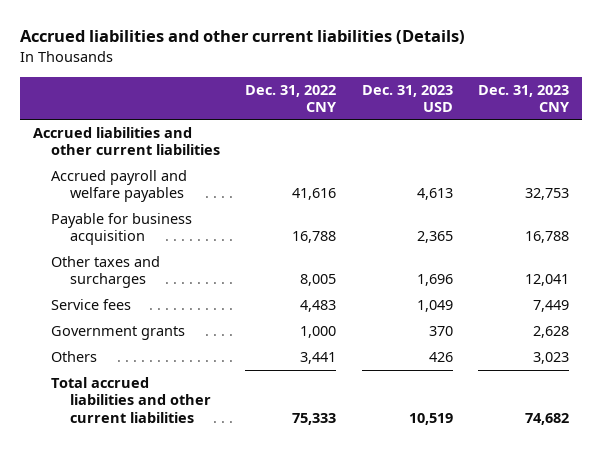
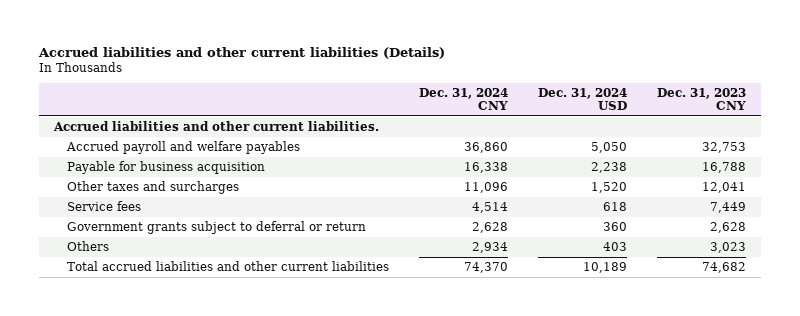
- | Dec. 31, 2022 CNY | Dec. 31, 2023 USD | Dec. 31, 2023 CNY
+ | Dec. 31, 2024 CNY | Dec. 31, 2024 USD | Dec. 31, 2023 CNY
- Accrued liabilities and other current liabilities
+ Accrued liabilities and other current liabilities.
- Government grants | 1,000 | 370 | 2,628
+ Government grants subject to deferral or return | 2,628 | 360 | 2,628

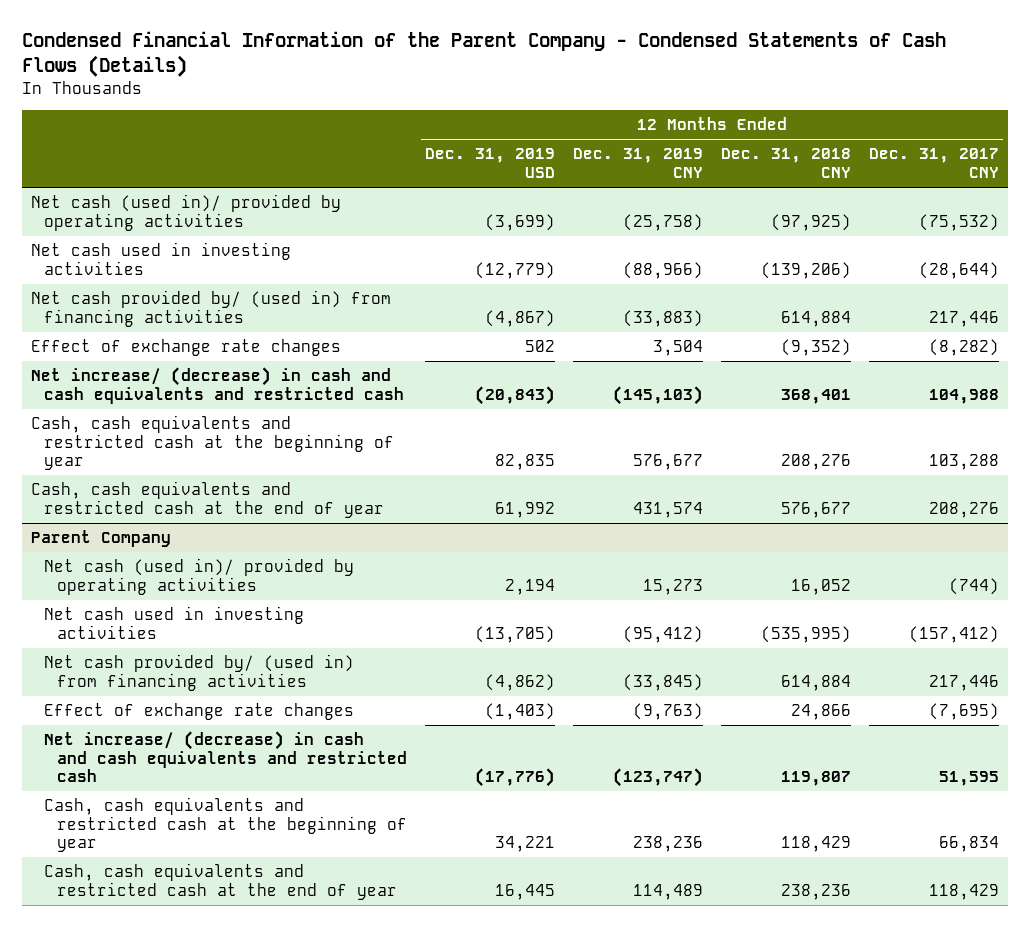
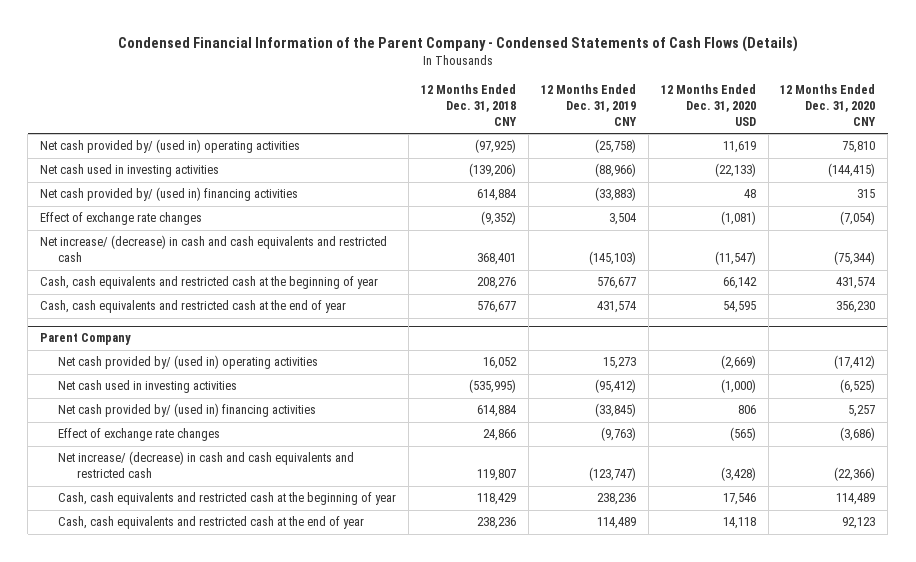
- | 12 Months Ended Dec. 31, 2019 USD | 12 Months Ended Dec. 31, 2019 CNY | 12 Months Ended Dec. 31, 2018 CNY | 12 Months Ended Dec. 31, 2017 CNY
+ | 12 Months Ended Dec. 31, 2018 CNY | 12 Months Ended Dec. 31, 2019 CNY | 12 Months Ended Dec. 31, 2020 USD | 12 Months Ended Dec. 31, 2020 CNY
- Net cash (used in)/ provided by operating activities | (3,699) | (25,758) | (97,925) | (75,532)
+ Net cash provided by/ (used in) operating activities | (97,925) | (25,758) | 11,619 | 75,810
- Net cash provided by/ (used in) from financing activities | (4,867) | (33,883) | 614,884 | 217,446
+ Net cash provided by/ (used in) financing activities | 614,884 | (33,883) | 48 | 315
@ Parent Company
- Net cash (used in)/ provided by operating activities | 2,194 | 15,273 | 16,052 | (744)
+ Net cash provided by/ (used in) operating activities | 16,052 | 15,273 | (2,669) | (17,412)
- Net cash provided by/ (used in) from financing activities | (4,862) | (33,845) | 614,884 | 217,446
+ Net cash provided by/ (used in) financing activities | 614,884 | (33,845) | 806 | 5,257

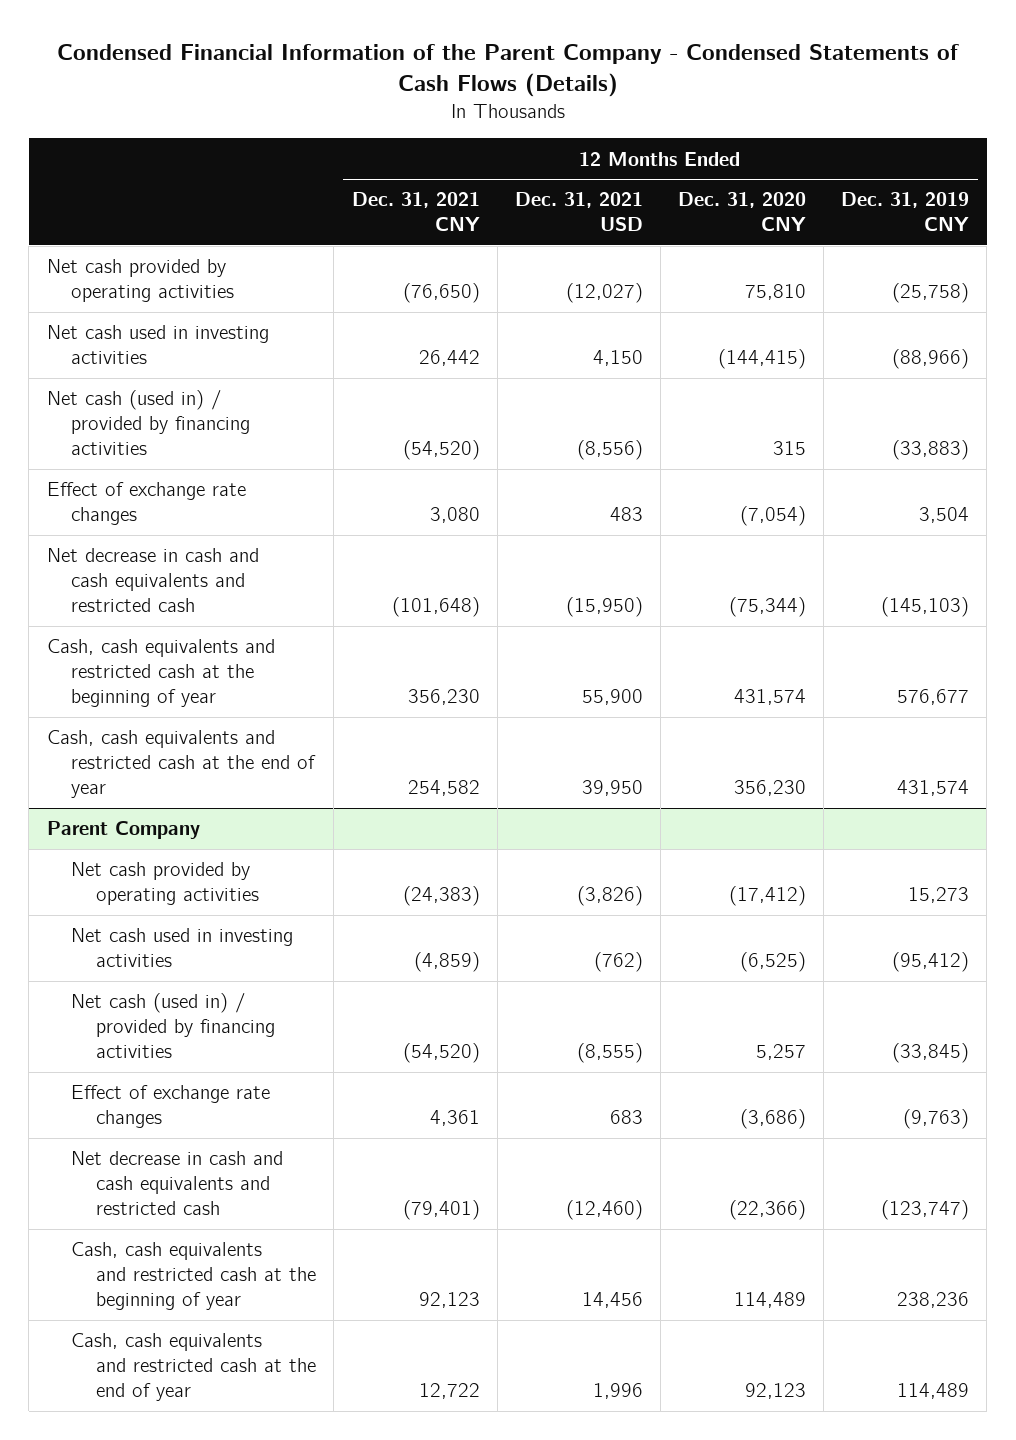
- | 12 Months Ended Dec. 31, 2018 CNY | 12 Months Ended Dec. 31, 2019 CNY | 12 Months Ended Dec. 31, 2020 USD | 12 Months Ended Dec. 31, 2020 CNY
+ | 12 Months Ended Dec. 31, 2021 CNY | 12 Months Ended Dec. 31, 2021 USD | 12 Months Ended Dec. 31, 2020 CNY | 12 Months Ended Dec. 31, 2019 CNY
- Net cash provided by/ (used in) operating activities | (97,925) | (25,758) | 11,619 | 75,810
+ Net cash provided by operating activities | (76,650) | (12,027) | 75,810 | (25,758)
- Net cash provided by/ (used in) financing activities | 614,884 | (33,883) | 48 | 315
+ Net cash (used in) / provided by financing activities | (54,520) | (8,556) | 315 | (33,883)
- Net increase/ (decrease) in cash and cash equivalents and restricted cash | 368,401 | (145,103) | (11,547) | (75,344)
+ Net decrease in cash and cash equivalents and restricted cash | (101,648) | (15,950) | (75,344) | (145,103)
@ Parent Company
- Net cash provided by/ (used in) operating activities | 16,052 | 15,273 | (2,669) | (17,412)
+ Net cash provided by operating activities | (24,383) | (3,826) | (17,412) | 15,273
- Net cash provided by/ (used in) financing activities | 614,884 | (33,845) | 806 | 5,257
+ Net cash (used in) / provided by financing activities | (54,520) | (8,555) | 5,257 | (33,845)
- Net increase/ (decrease) in cash and cash equivalents and restricted cash | 119,807 | (123,747) | (3,428) | (22,366)
+ Net decrease in cash and cash equivalents and restricted cash | (79,401) | (12,460) | (22,366) | (123,747)

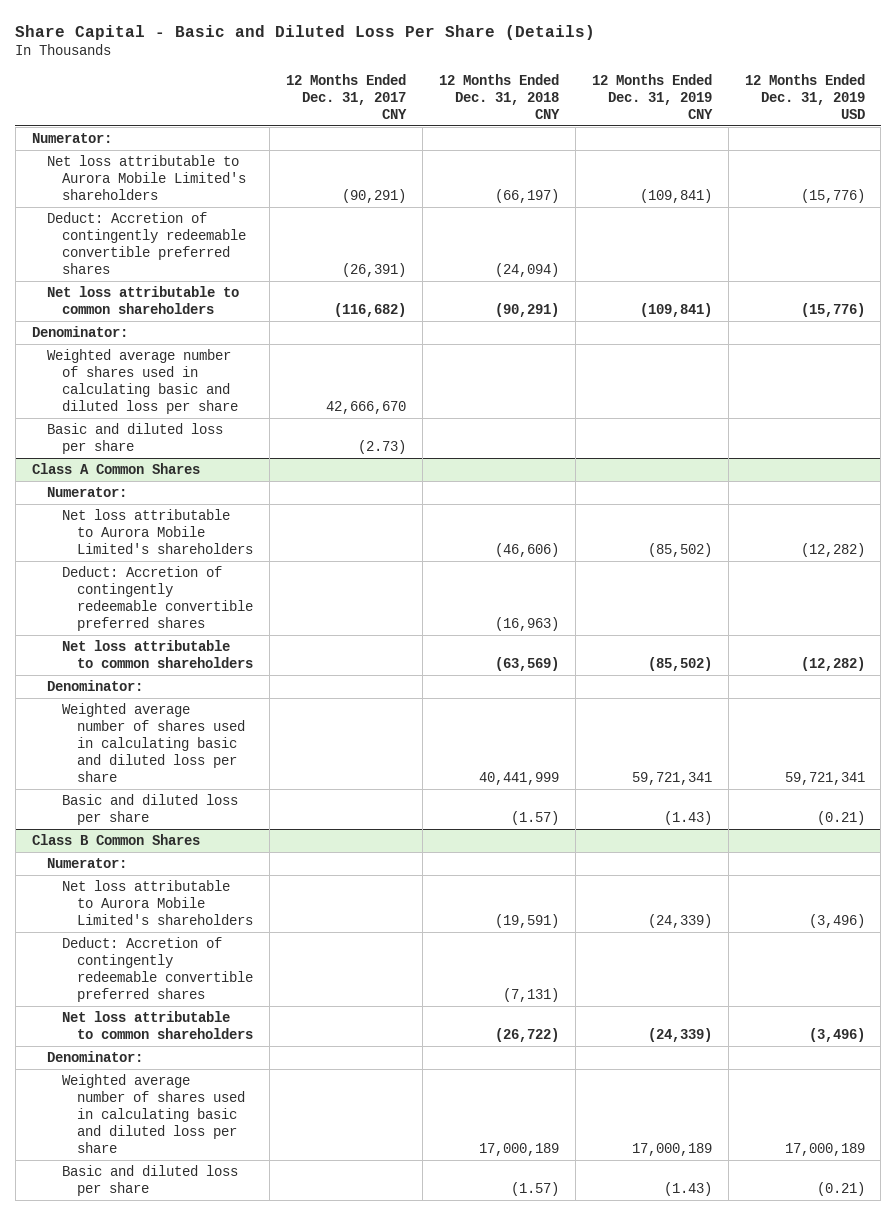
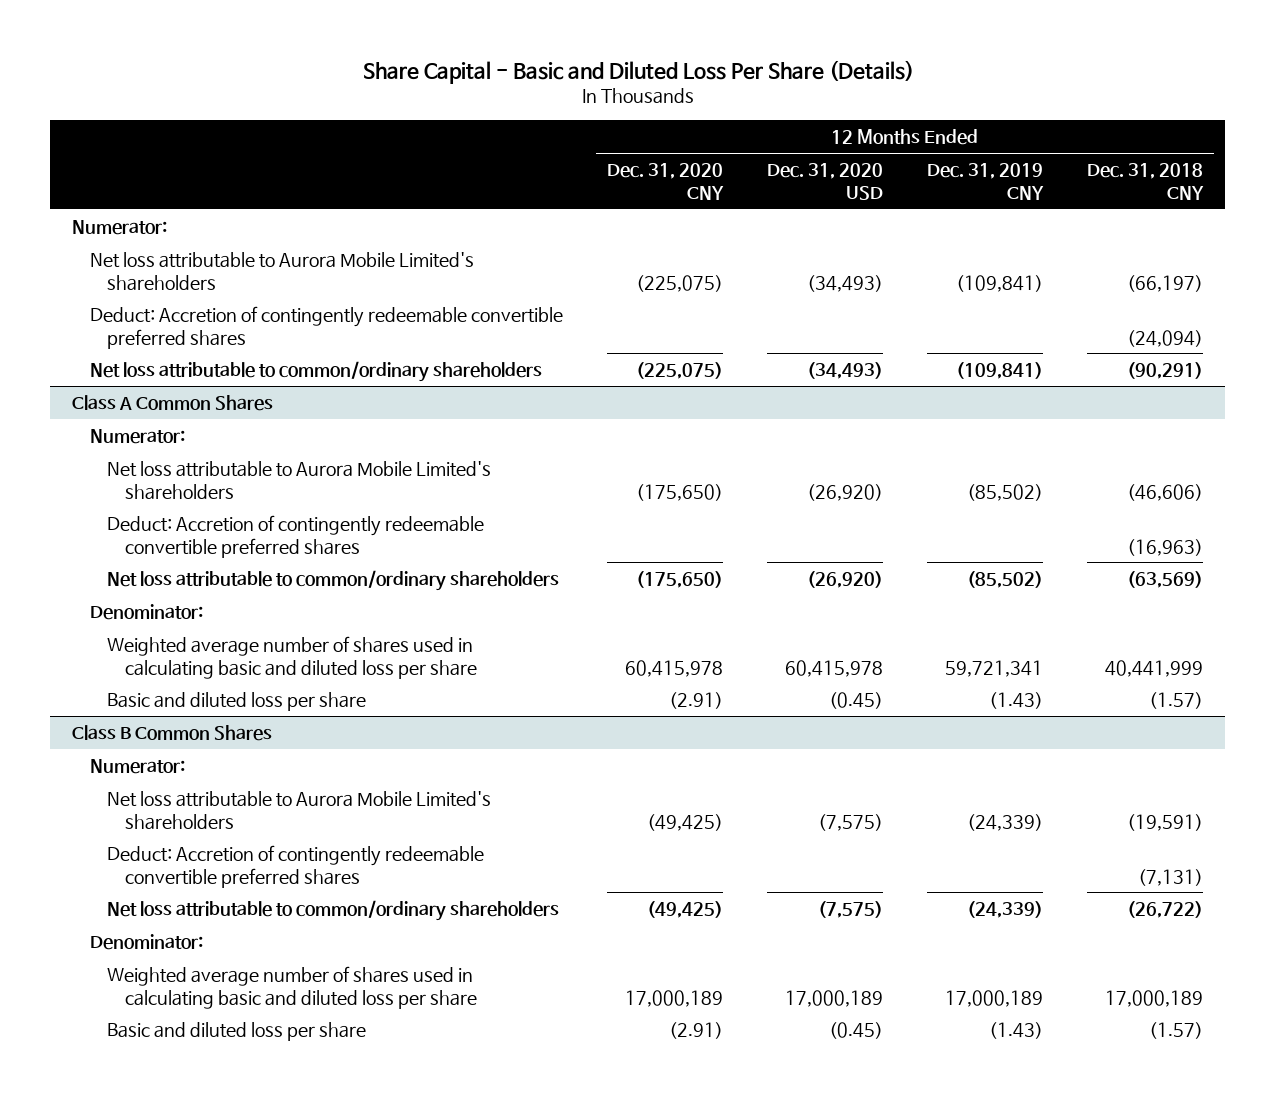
- | 12 Months Ended Dec. 31, 2017 CNY | 12 Months Ended Dec. 31, 2018 CNY | 12 Months Ended Dec. 31, 2019 CNY | 12 Months Ended Dec. 31, 2019 USD
+ | 12 Months Ended Dec. 31, 2020 CNY | 12 Months Ended Dec. 31, 2020 USD | 12 Months Ended Dec. 31, 2019 CNY | 12 Months Ended Dec. 31, 2018 CNY
- Net loss attributable to common shareholders | (116,682) | (90,291) | (109,841) | (15,776)
- Denominator:
- Weighted average number of shares used in calculating basic and diluted loss per share | 42,666,670 | | |
- Basic and diluted loss per share | (2.73) | | |
+ Net loss attributable to common/ordinary shareholders | (225,075) | (34,493) | (109,841) | (90,291)
@ Class A Common Shares
- Net loss attributable to common shareholders | | (63,569) | (85,502) | (12,282)
+ Net loss attributable to common/ordinary shareholders | (175,650) | (26,920) | (85,502) | (63,569)
@ Class B Common Shares
- Net loss attributable to common shareholders | | (26,722) | (24,339) | (3,496)
+ Net loss attributable to common/ordinary shareholders | (49,425) | (7,575) | (24,339) | (26,722)

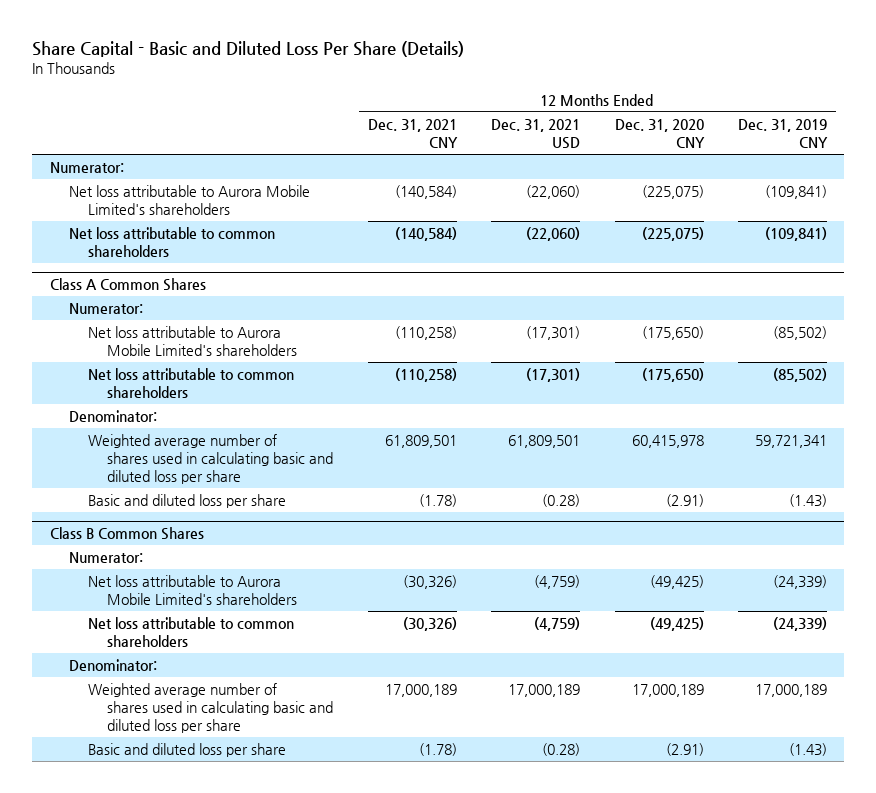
- | 12 Months Ended Dec. 31, 2020 CNY | 12 Months Ended Dec. 31, 2020 USD | 12 Months Ended Dec. 31, 2019 CNY | 12 Months Ended Dec. 31, 2018 CNY
+ | 12 Months Ended Dec. 31, 2021 CNY | 12 Months Ended Dec. 31, 2021 USD | 12 Months Ended Dec. 31, 2020 CNY | 12 Months Ended Dec. 31, 2019 CNY
- Deduct: Accretion of contingently redeemable convertible preferred shares | | | | (24,094)
- Net loss attributable to common/ordinary shareholders | (225,075) | (34,493) | (109,841) | (90,291)
+ Net loss attributable to common shareholders | (140,584) | (22,060) | (225,075) | (109,841)
@ Class A Common Shares
- Deduct: Accretion of contingently redeemable convertible preferred shares | | | | (16,963)
- Net loss attributable to common/ordinary shareholders | (175,650) | (26,920) | (85,502) | (63,569)
+ Net loss attributable to common shareholders | (110,258) | (17,301) | (175,650) | (85,502)
@ Class B Common Shares
- Deduct: Accretion of contingently redeemable convertible preferred shares | | | | (7,131)
- Net loss attributable to common/ordinary shareholders | (49,425) | (7,575) | (24,339) | (26,722)
+ Net loss attributable to common shareholders | (30,326) | (4,759) | (49,425) | (24,339)

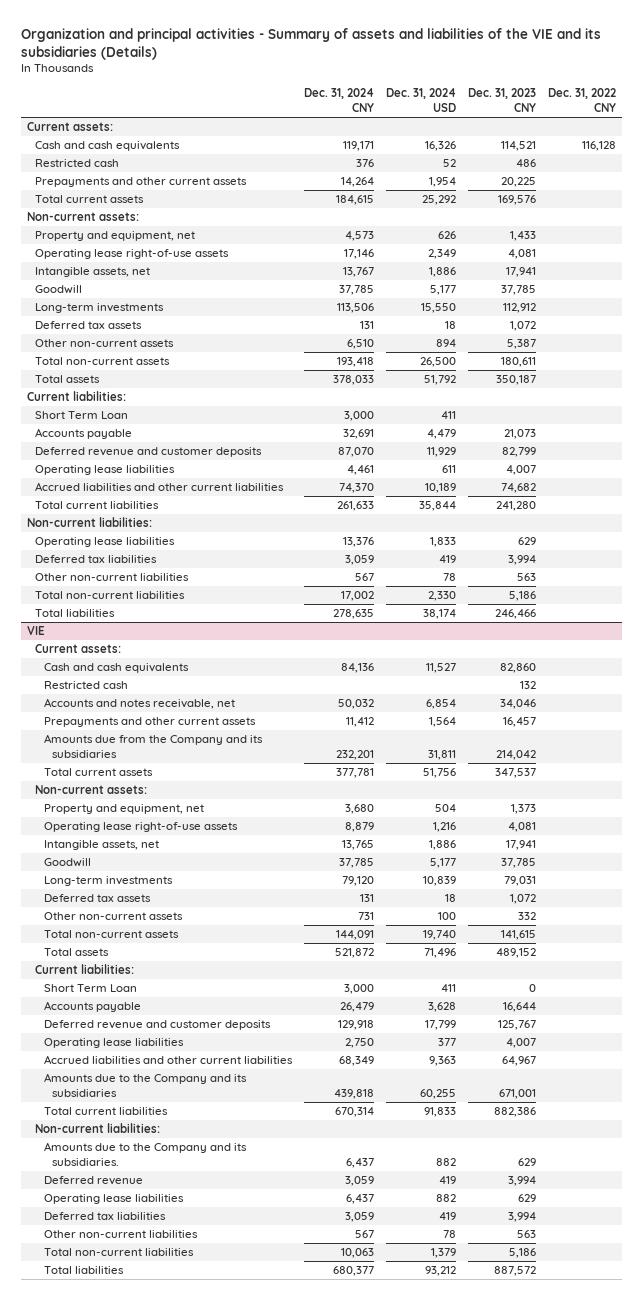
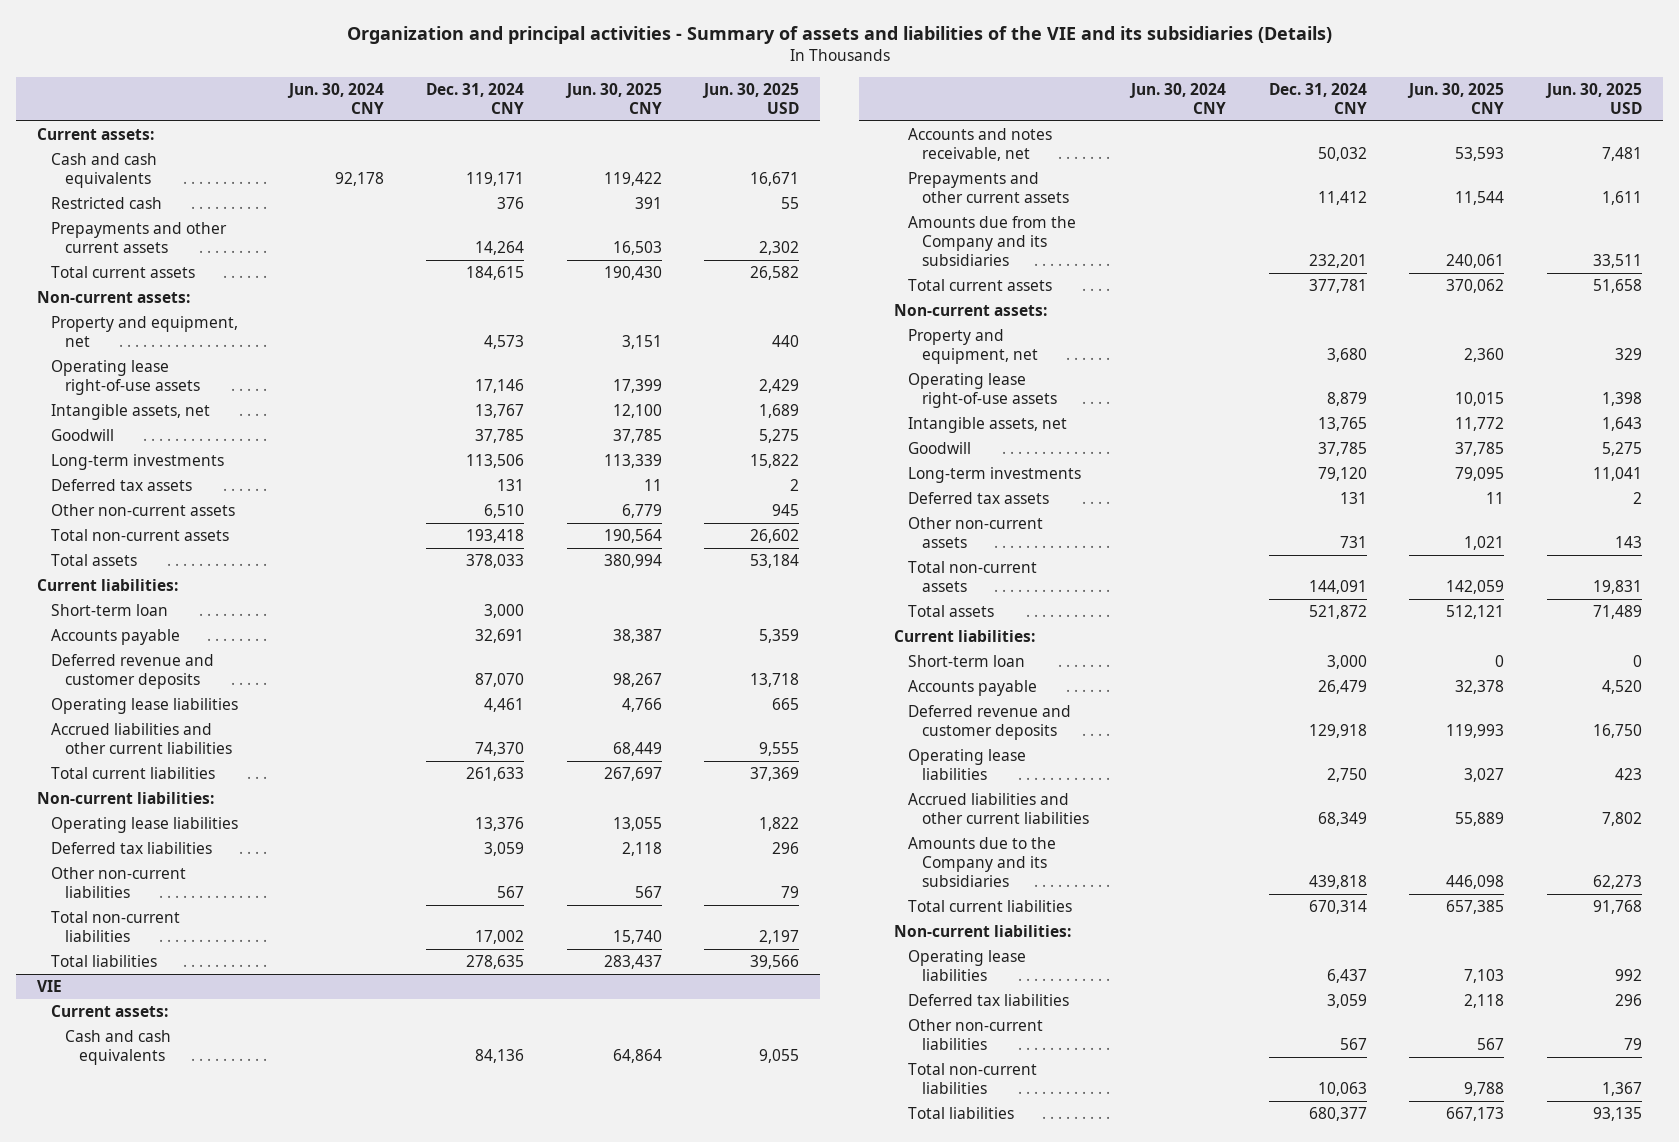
- | Dec. 31, 2024 CNY | Dec. 31, 2024 USD | Dec. 31, 2023 CNY | Dec. 31, 2022 CNY
+ | Jun. 30, 2024 CNY | Dec. 31, 2024 CNY | Jun. 30, 2025 CNY | Jun. 30, 2025 USD
- Short Term Loan | 3,000 | 411 | |
+ Short-term loan | | 3,000 | |
@ VIE
- Restricted cash | | | 132 |
- Short Term Loan | 3,000 | 411 | 0 |
+ Short-term loan | | 3,000 | 0 | 0
- Amounts due to the Company and its subsidiaries. | 6,437 | 882 | 629 |
- Deferred revenue | 3,059 | 419 | 3,994 |

